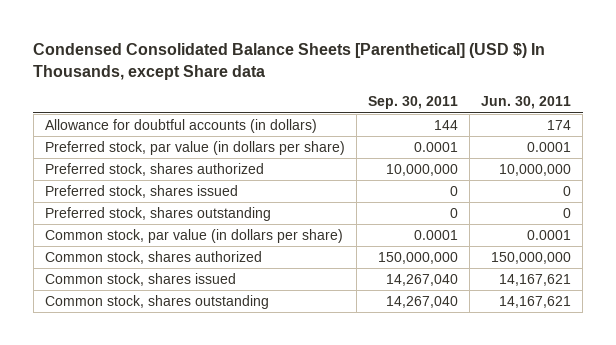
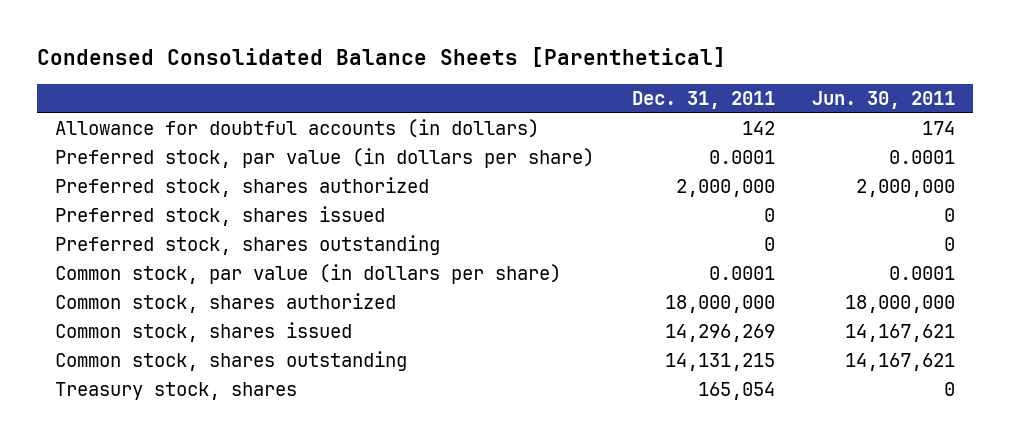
- Condensed Consolidated Balance Sheets [Parenthetical] (USD $) In Thousands, except Share data
+ Condensed Consolidated Balance Sheets [Parenthetical]
- | Sep. 30, 2011 | Jun. 30, 2011
+ | Dec. 31, 2011 | Jun. 30, 2011
- Preferred stock, shares authorized | 10,000,000 | 10,000,000
+ Preferred stock, shares authorized | 2,000,000 | 2,000,000
- Common stock, shares authorized | 150,000,000 | 150,000,000
+ Common stock, shares authorized | 18,000,000 | 18,000,000
+ Treasury stock, shares | 165,054 | 0

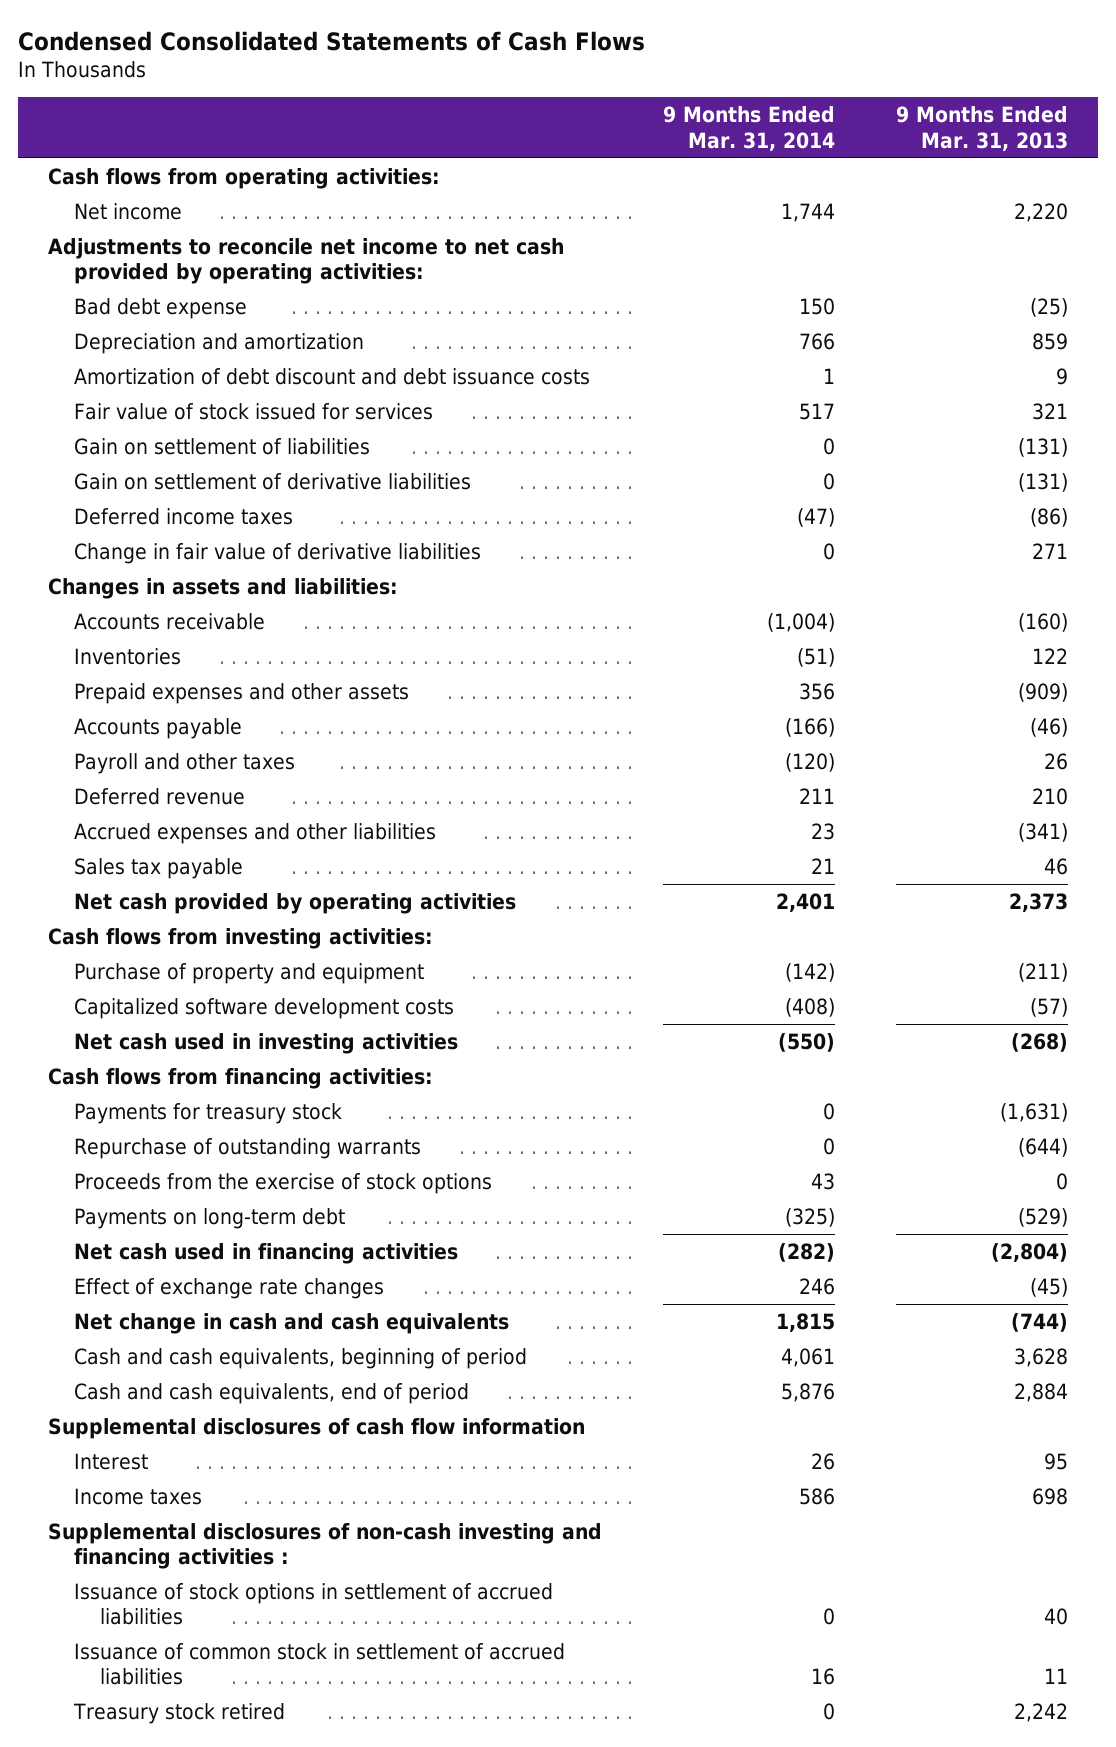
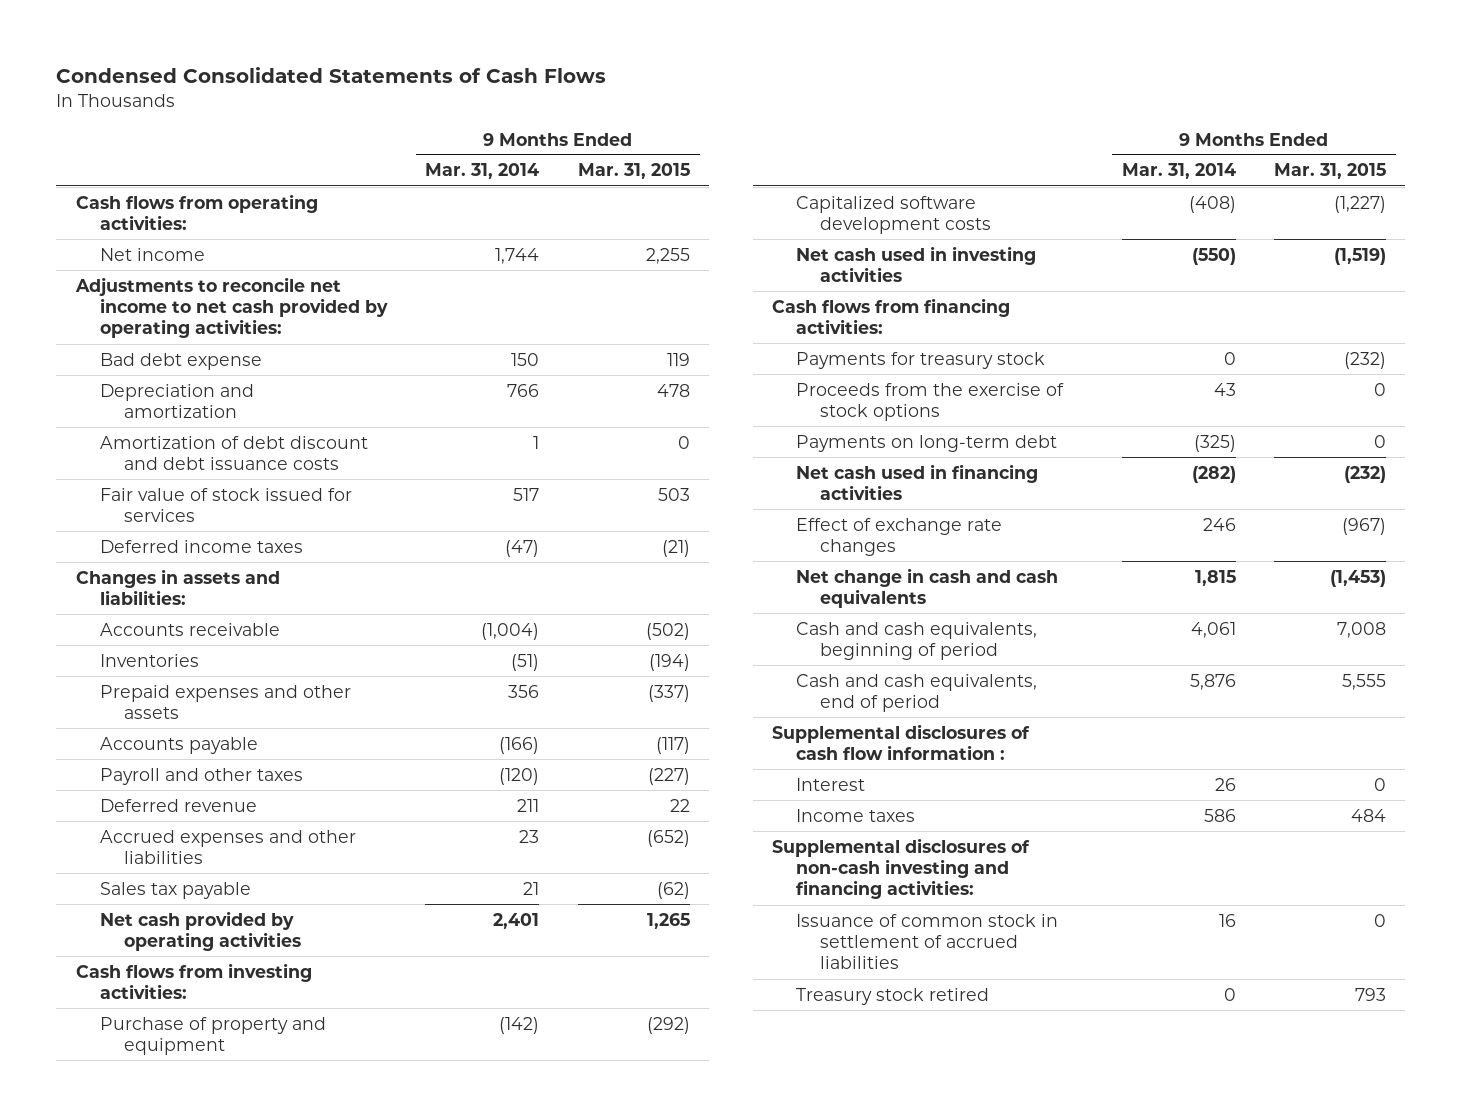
- | 9 Months Ended Mar. 31, 2014 | 9 Months Ended Mar. 31, 2013
+ | 9 Months Ended Mar. 31, 2014 | 9 Months Ended Mar. 31, 2015
- Gain on settlement of liabilities | 0 | (131)
- Gain on settlement of derivative liabilities | 0 | (131)
- Change in fair value of derivative liabilities | 0 | 271
- Repurchase of outstanding warrants | 0 | (644)
- Supplemental disclosures of cash flow information
+ Supplemental disclosures of cash flow information :
- Supplemental disclosures of non-cash investing and financing activities :
- Issuance of stock options in settlement of accrued liabilities | 0 | 40
+ Supplemental disclosures of non-cash investing and financing activities:

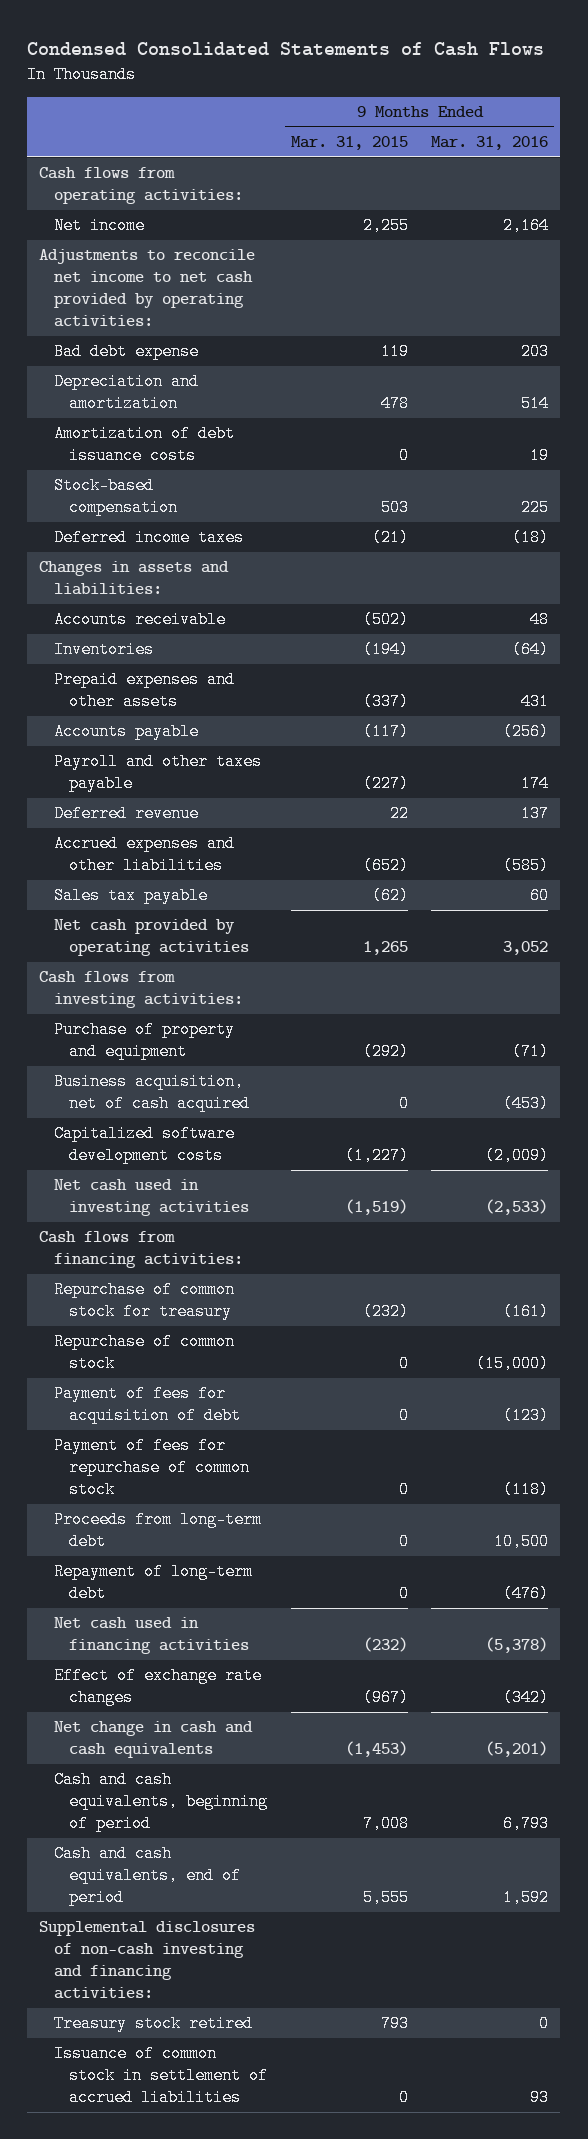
- | 9 Months Ended Mar. 31, 2014 | 9 Months Ended Mar. 31, 2015
+ | 9 Months Ended Mar. 31, 2015 | 9 Months Ended Mar. 31, 2016
- Amortization of debt discount and debt issuance costs | 1 | 0
- Fair value of stock issued for services | 517 | 503
+ Amortization of debt issuance costs | 0 | 19
+ Stock-based compensation | 503 | 225
- Payroll and other taxes | (120) | (227)
+ Payroll and other taxes payable | (227) | 174
+ Business acquisition, net of cash acquired | 0 | (453)
- Payments for treasury stock | 0 | (232)
- Proceeds from the exercise of stock options | 43 | 0
- Payments on long-term debt | (325) | 0
+ Repurchase of common stock for treasury | (232) | (161)
+ Repurchase of common stock | 0 | (15,000)
+ Payment of fees for acquisition of debt | 0 | (123)
+ Payment of fees for repurchase of common stock | 0 | (118)
+ Proceeds from long-term debt | 0 | 10,500
+ Repayment of long-term debt | 0 | (476)
- Supplemental disclosures of cash flow information :
- Interest | 26 | 0
- Income taxes | 586 | 484
moved down: Issuance of common stock in settlement of accrued liabilities | 0 | 93

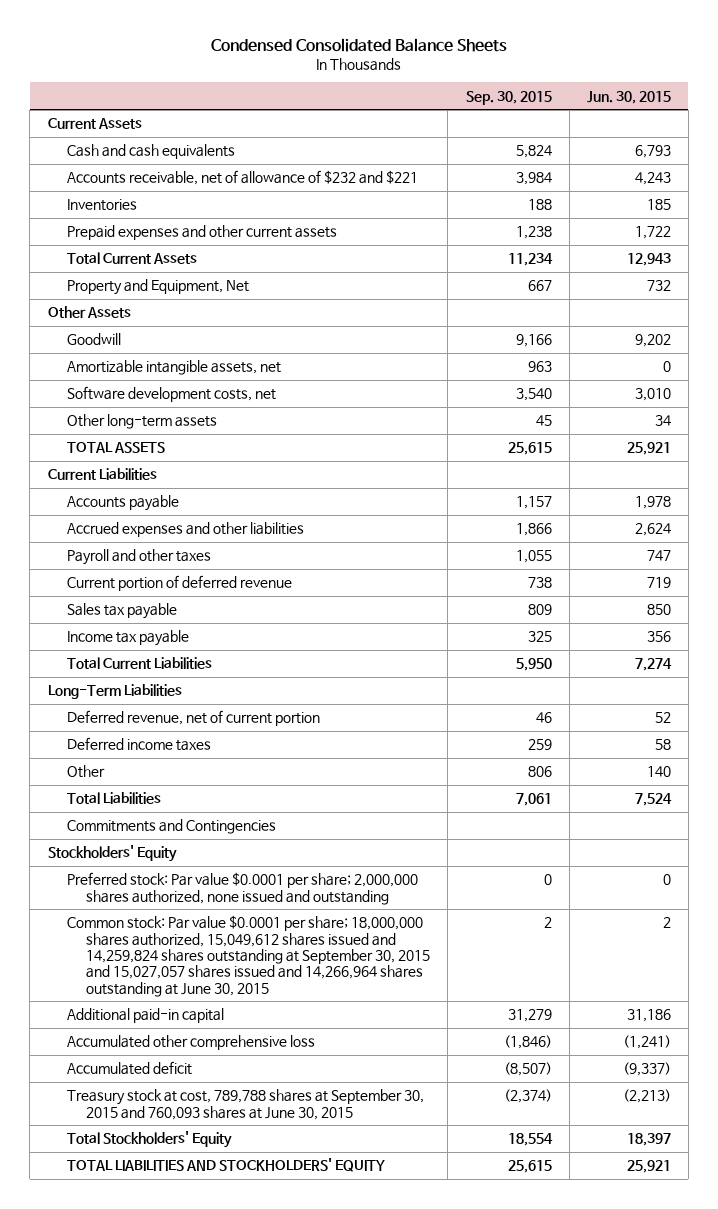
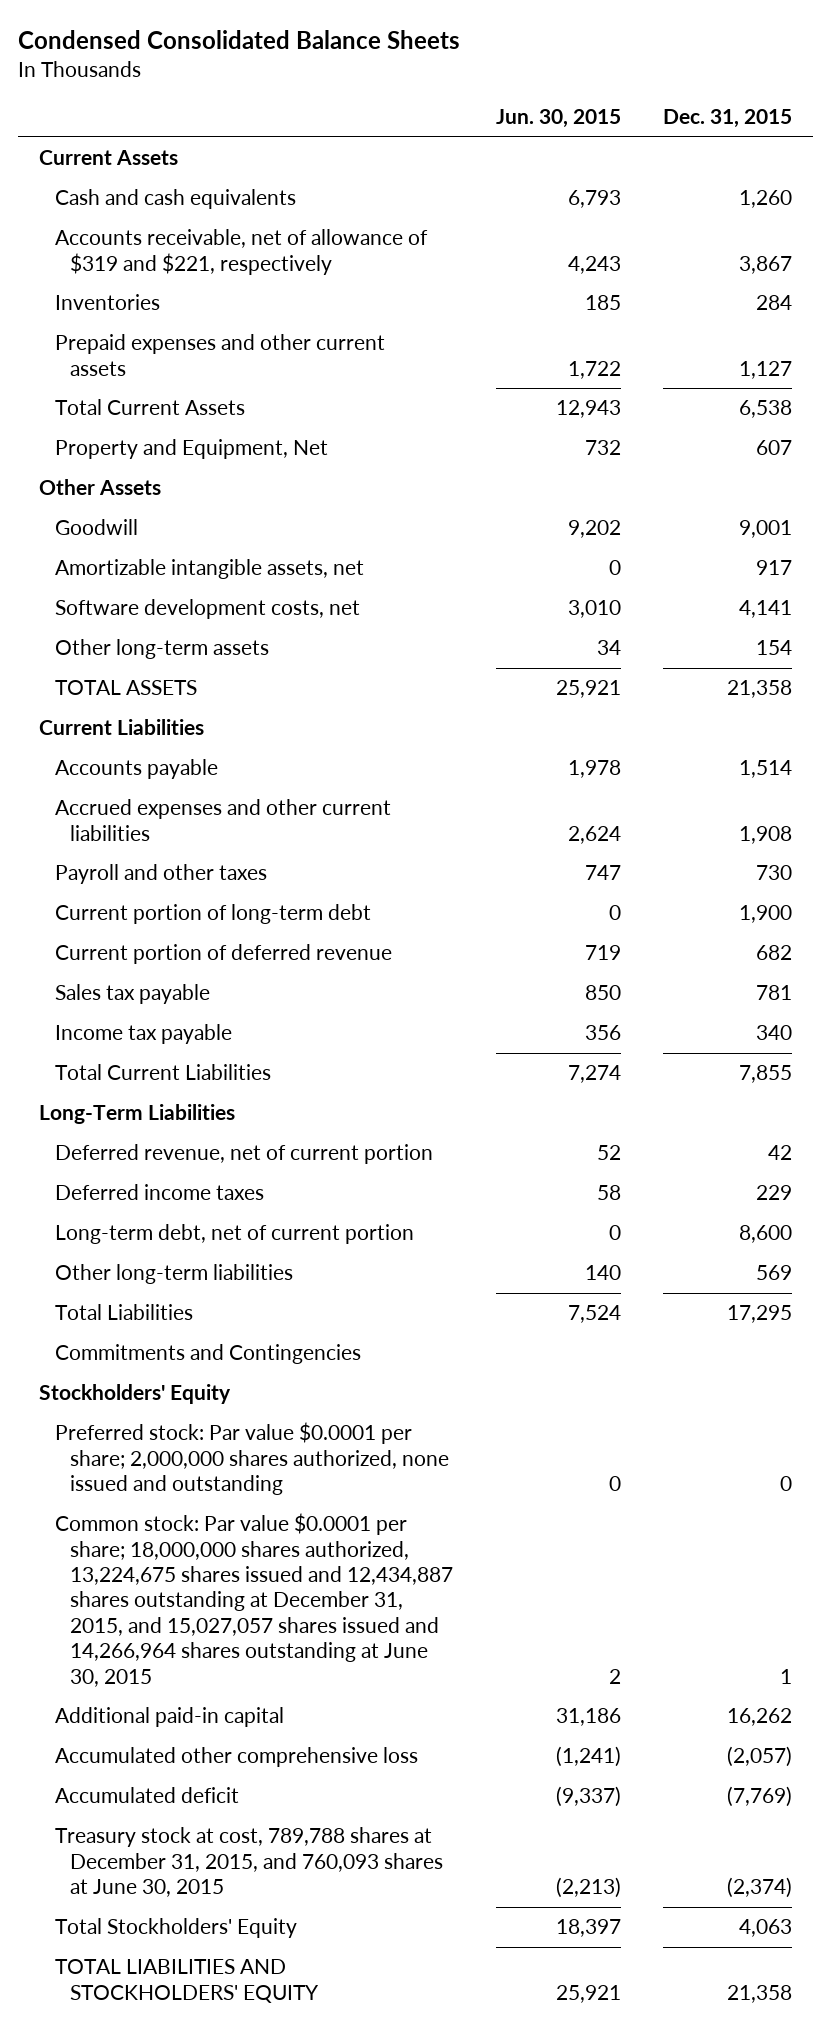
- | Sep. 30, 2015 | Jun. 30, 2015
+ | Jun. 30, 2015 | Dec. 31, 2015
- Accounts receivable, net of allowance of $232 and $221 | 3,984 | 4,243
+ Accounts receivable, net of allowance of $319 and $221, respectively | 4,243 | 3,867
- Accrued expenses and other liabilities | 1,866 | 2,624
+ Accrued expenses and other current liabilities | 2,624 | 1,908
+ Current portion of long-term debt | 0 | 1,900
- Other | 806 | 140
+ Long-term debt, net of current portion | 0 | 8,600
+ Other long-term liabilities | 140 | 569
- Common stock: Par value $0.0001 per share; 18,000,000 shares authorized, 15,049,612 shares issued and 14,259,824 shares outstanding at September 30, 2015 and 15,027,057 shares issued and 14,266,964 shares outstanding at June 30, 2015 | 2 | 2
+ Common stock: Par value $0.0001 per share; 18,000,000 shares authorized, 13,224,675 shares issued and 12,434,887 shares outstanding at December 31, 2015, and 15,027,057 shares issued and 14,266,964 shares outstanding at June 30, 2015 | 2 | 1
- Treasury stock at cost, 789,788 shares at September 30, 2015 and 760,093 shares at June 30, 2015 | (2,374) | (2,213)
+ Treasury stock at cost, 789,788 shares at December 31, 2015, and 760,093 shares at June 30, 2015 | (2,213) | (2,374)

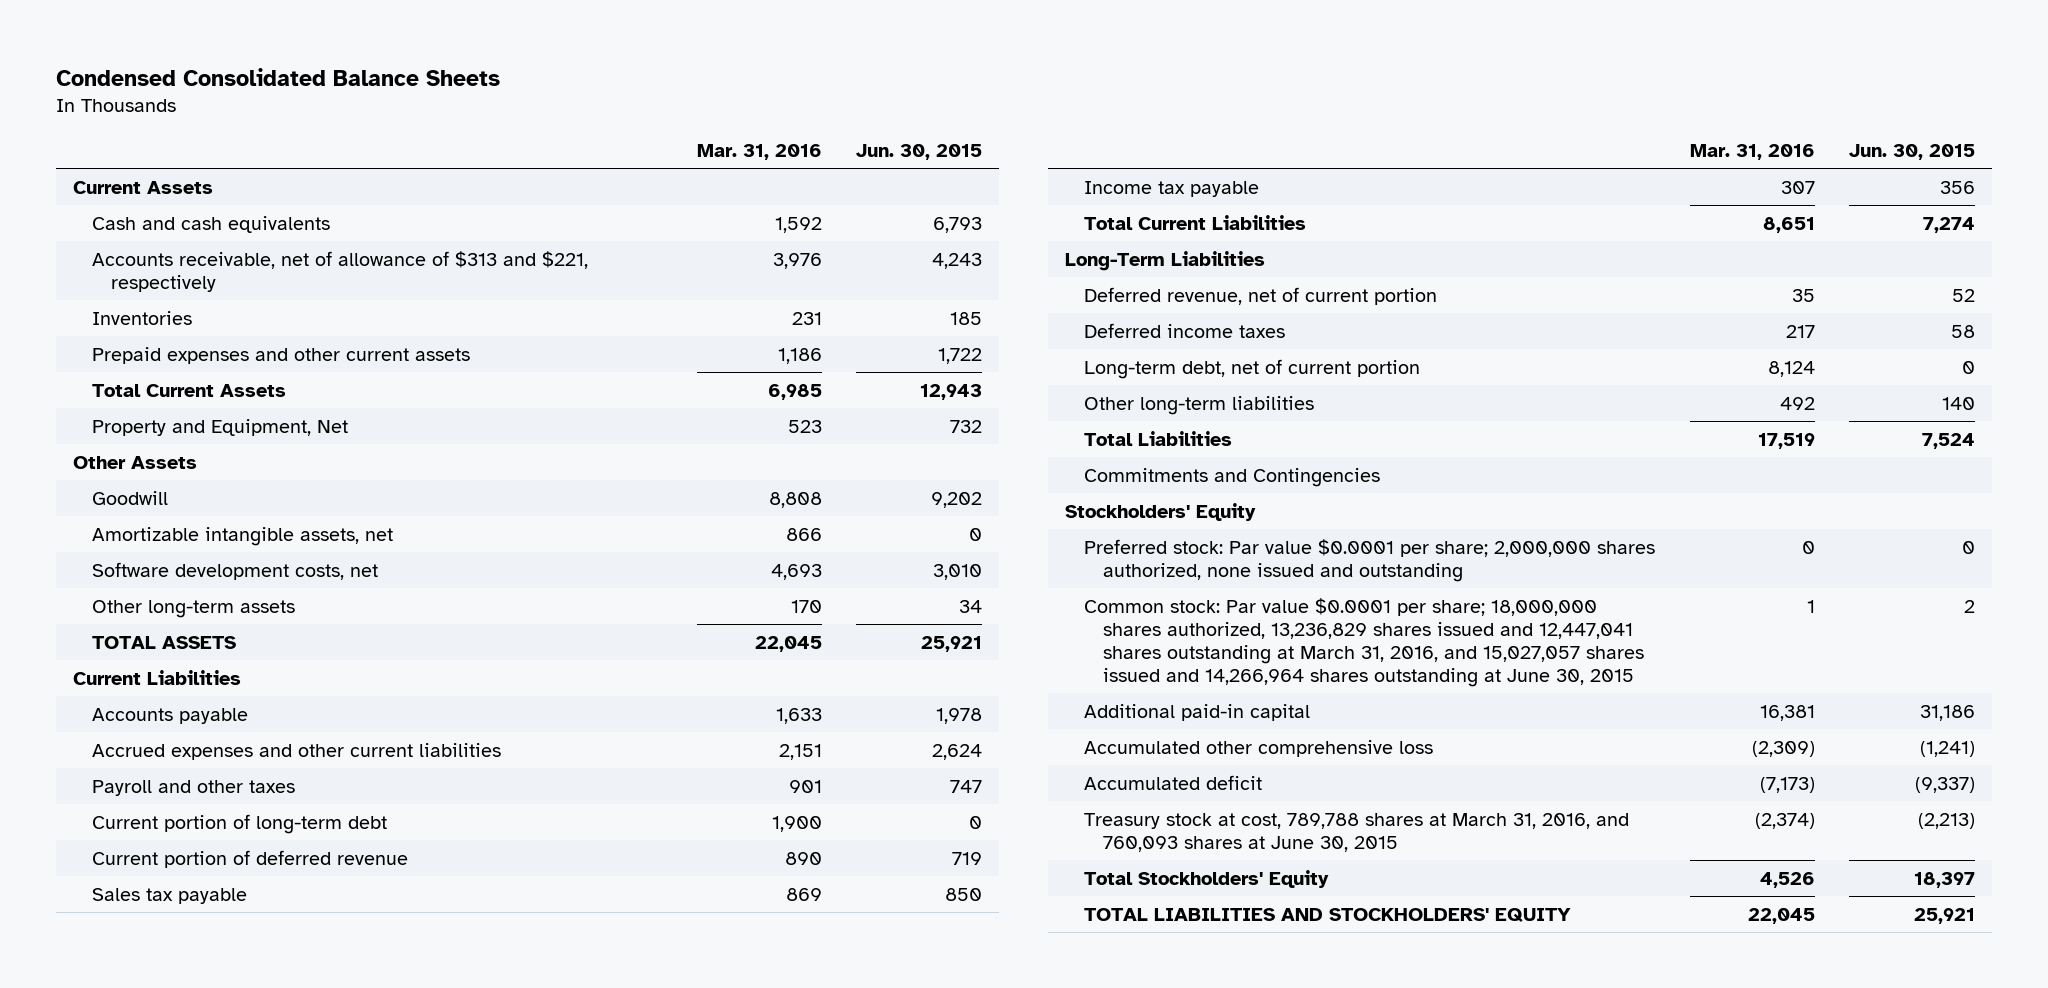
- | Jun. 30, 2015 | Dec. 31, 2015
+ | Mar. 31, 2016 | Jun. 30, 2015
- Accounts receivable, net of allowance of $319 and $221, respectively | 4,243 | 3,867
+ Accounts receivable, net of allowance of $313 and $221, respectively | 3,976 | 4,243
- Common stock: Par value $0.0001 per share; 18,000,000 shares authorized, 13,224,675 shares issued and 12,434,887 shares outstanding at December 31, 2015, and 15,027,057 shares issued and 14,266,964 shares outstanding at June 30, 2015 | 2 | 1
+ Common stock: Par value $0.0001 per share; 18,000,000 shares authorized, 13,236,829 shares issued and 12,447,041 shares outstanding at March 31, 2016, and 15,027,057 shares issued and 14,266,964 shares outstanding at June 30, 2015 | 1 | 2
- Treasury stock at cost, 789,788 shares at December 31, 2015, and 760,093 shares at June 30, 2015 | (2,213) | (2,374)
+ Treasury stock at cost, 789,788 shares at March 31, 2016, and 760,093 shares at June 30, 2015 | (2,374) | (2,213)

